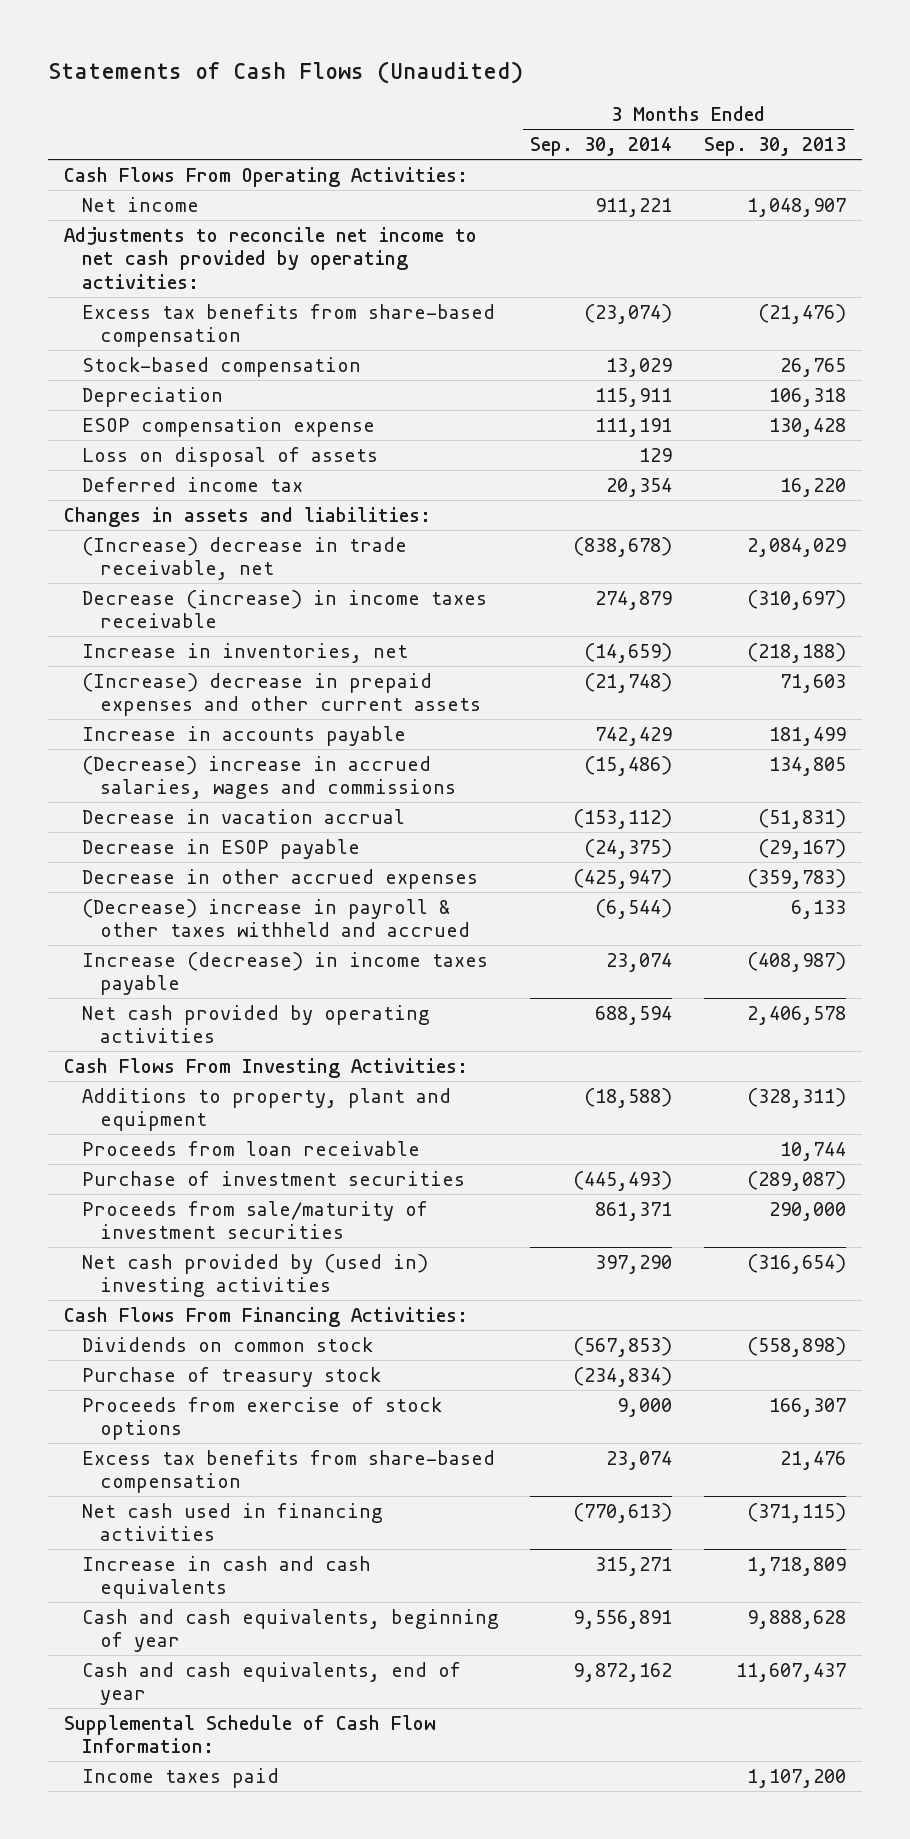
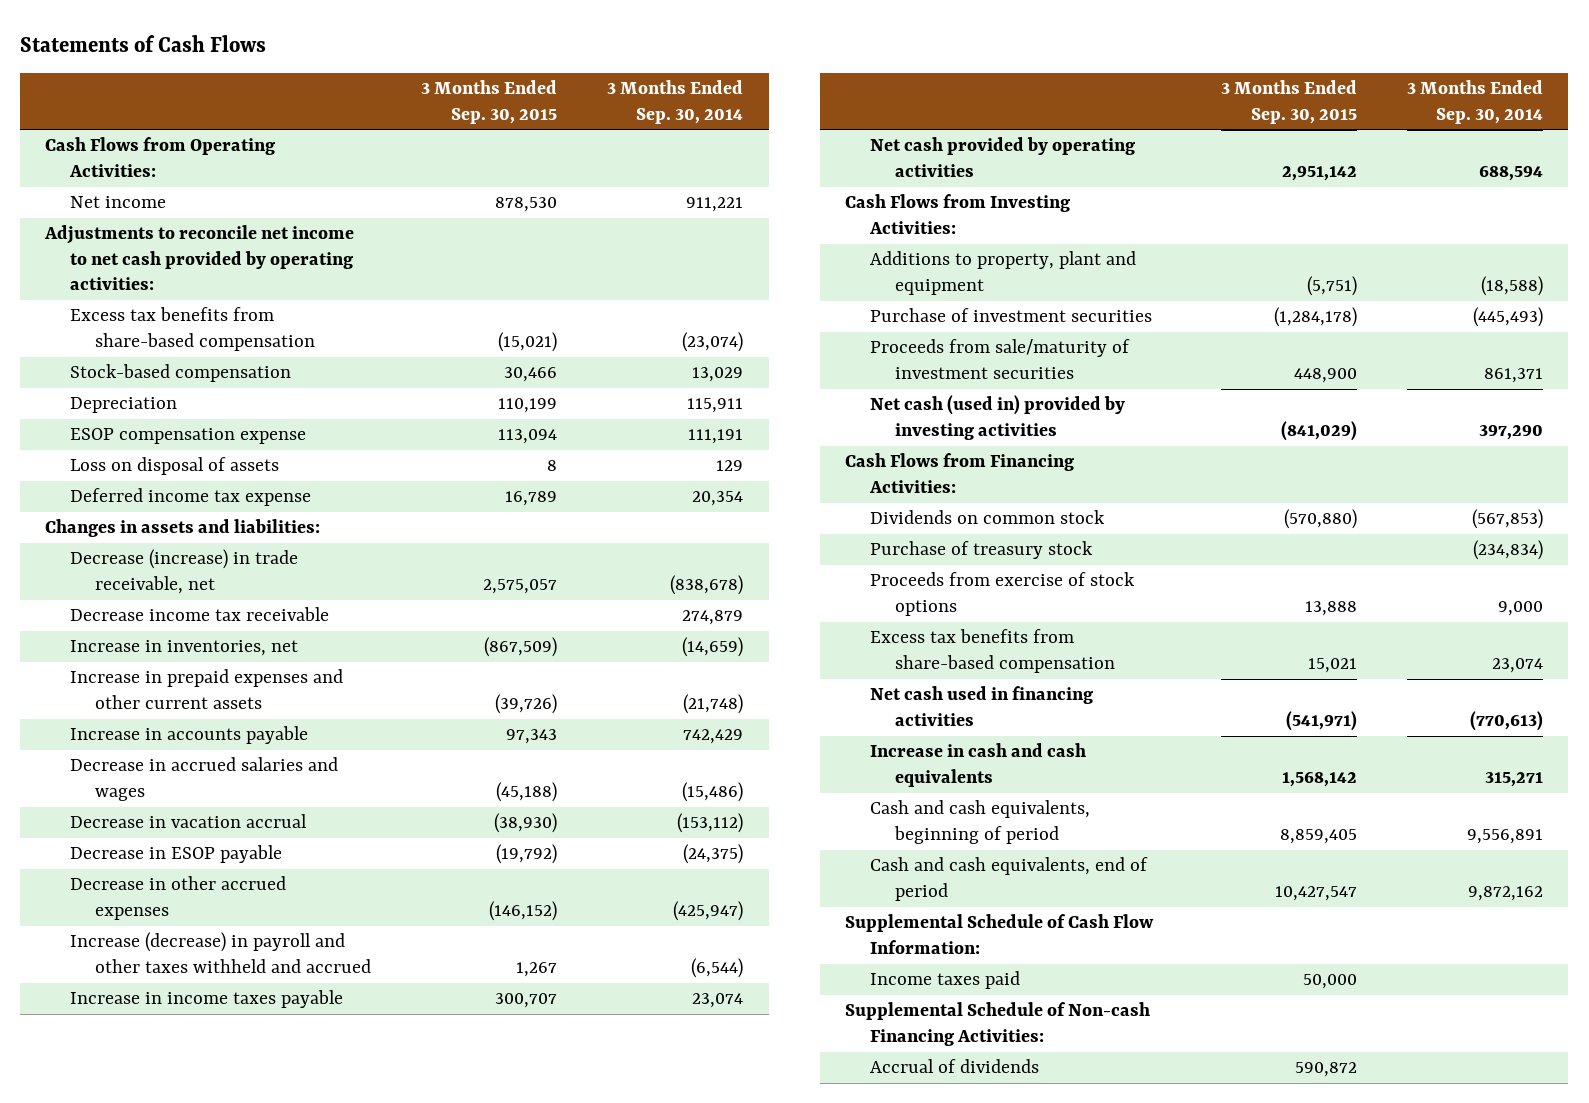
- Statements of Cash Flows (Unaudited)
+ Statements of Cash Flows
- | 3 Months Ended Sep. 30, 2014 | 3 Months Ended Sep. 30, 2013
+ | 3 Months Ended Sep. 30, 2015 | 3 Months Ended Sep. 30, 2014
- Cash Flows From Operating Activities:
+ Cash Flows from Operating Activities:
- Deferred income tax | 20,354 | 16,220
+ Deferred income tax expense | 16,789 | 20,354
- (Increase) decrease in trade receivable, net | (838,678) | 2,084,029
- Decrease (increase) in income taxes receivable | 274,879 | (310,697)
+ Decrease (increase) in trade receivable, net | 2,575,057 | (838,678)
+ Decrease income tax receivable | | 274,879
- (Increase) decrease in prepaid expenses and other current assets | (21,748) | 71,603
+ Increase in prepaid expenses and other current assets | (39,726) | (21,748)
- (Decrease) increase in accrued salaries, wages and commissions | (15,486) | 134,805
+ Decrease in accrued salaries and wages | (45,188) | (15,486)
- (Decrease) increase in payroll & other taxes withheld and accrued | (6,544) | 6,133
- Increase (decrease) in income taxes payable | 23,074 | (408,987)
+ Increase (decrease) in payroll and other taxes withheld and accrued | 1,267 | (6,544)
+ Increase in income taxes payable | 300,707 | 23,074
- Cash Flows From Investing Activities:
+ Cash Flows from Investing Activities:
- Proceeds from loan receivable | | 10,744
- Net cash provided by (used in) investing activities | 397,290 | (316,654)
- Cash Flows From Financing Activities:
+ Net cash (used in) provided by investing activities | (841,029) | 397,290
+ Cash Flows from Financing Activities:
- Cash and cash equivalents, beginning of year | 9,556,891 | 9,888,628
- Cash and cash equivalents, end of year | 9,872,162 | 11,607,437
+ Cash and cash equivalents, beginning of period | 8,859,405 | 9,556,891
+ Cash and cash equivalents, end of period | 10,427,547 | 9,872,162
+ Supplemental Schedule of Non-cash Financing Activities:
+ Accrual of dividends | 590,872 |

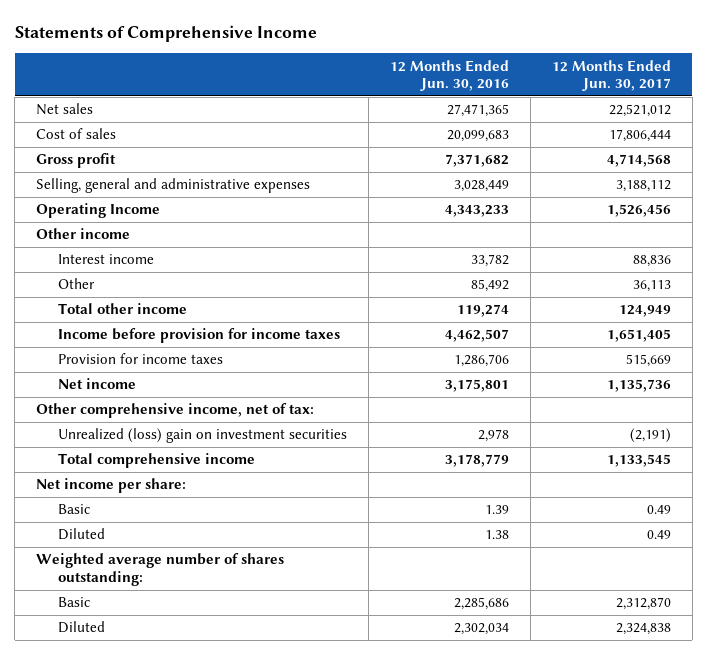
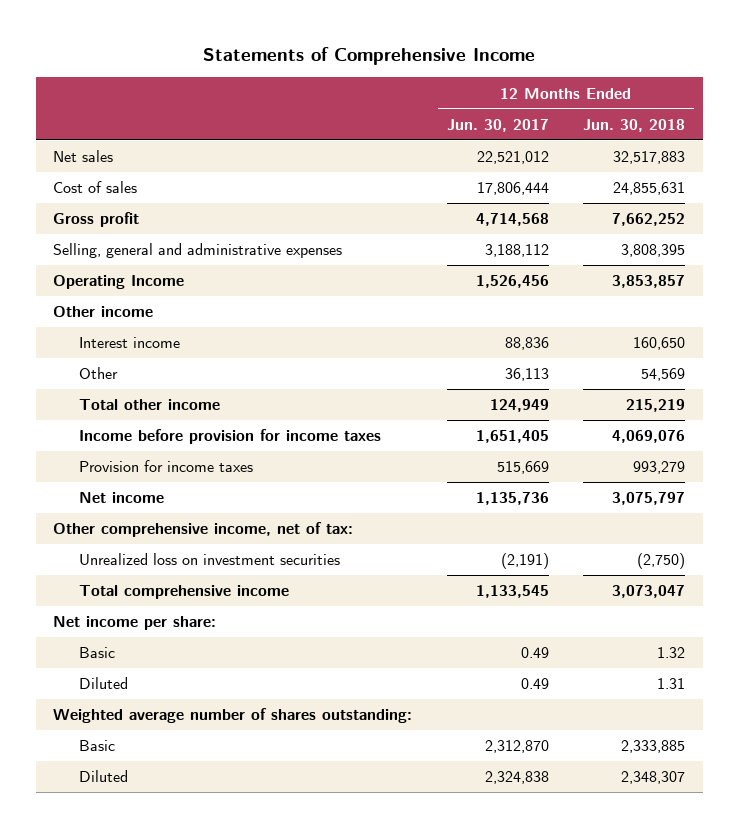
- | 12 Months Ended Jun. 30, 2016 | 12 Months Ended Jun. 30, 2017
+ | 12 Months Ended Jun. 30, 2017 | 12 Months Ended Jun. 30, 2018
- Unrealized (loss) gain on investment securities | 2,978 | (2,191)
+ Unrealized loss on investment securities | (2,191) | (2,750)

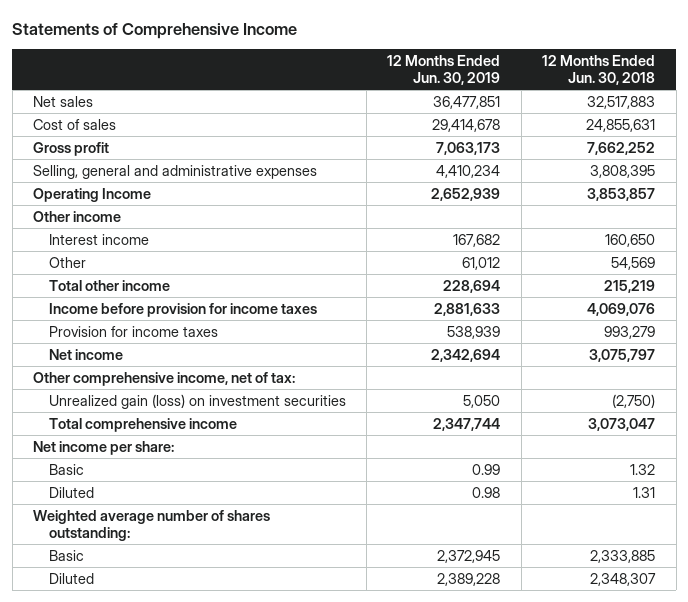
- | 12 Months Ended Jun. 30, 2017 | 12 Months Ended Jun. 30, 2018
+ | 12 Months Ended Jun. 30, 2019 | 12 Months Ended Jun. 30, 2018
- Unrealized loss on investment securities | (2,191) | (2,750)
+ Unrealized gain (loss) on investment securities | 5,050 | (2,750)

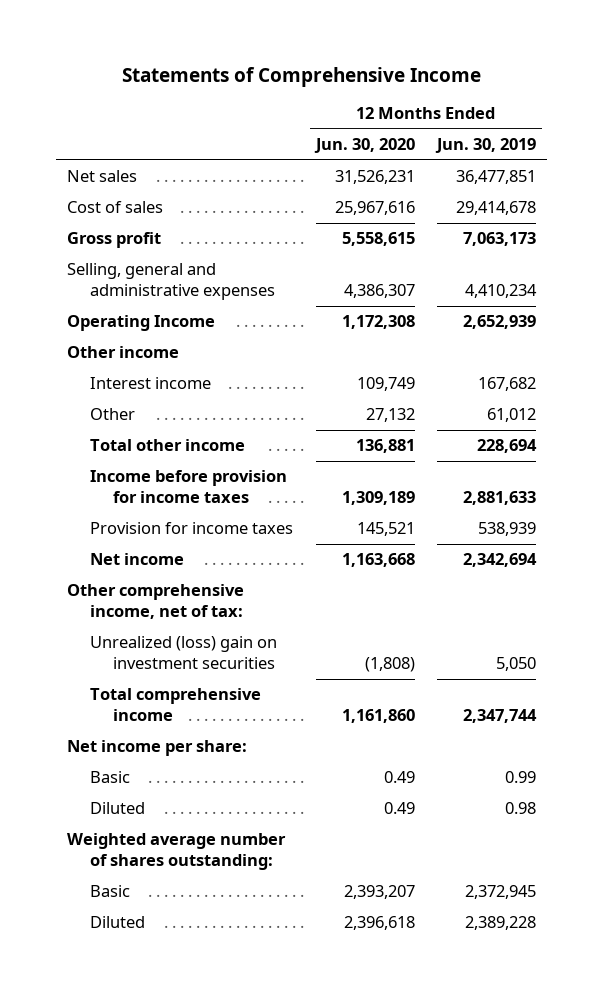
- | 12 Months Ended Jun. 30, 2019 | 12 Months Ended Jun. 30, 2018
+ | 12 Months Ended Jun. 30, 2020 | 12 Months Ended Jun. 30, 2019
- Unrealized gain (loss) on investment securities | 5,050 | (2,750)
+ Unrealized (loss) gain on investment securities | (1,808) | 5,050

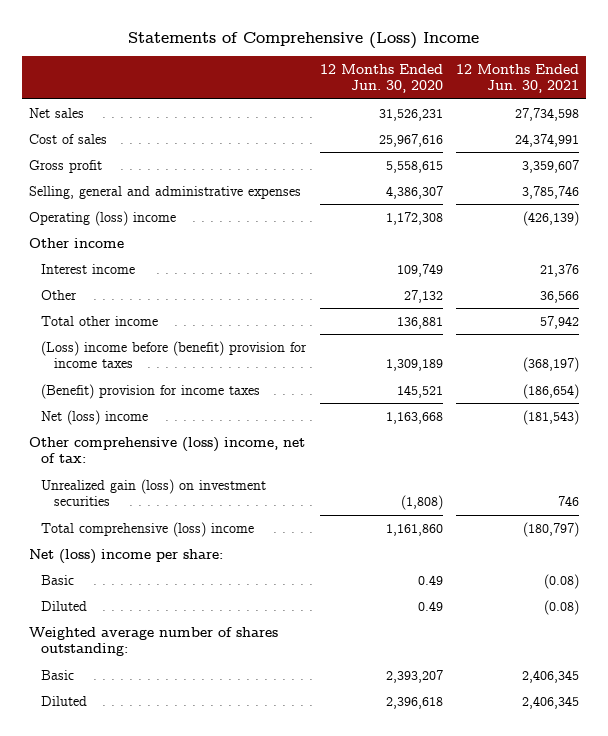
- Statements of Comprehensive Income
+ Statements of Comprehensive (Loss) Income
- | 12 Months Ended Jun. 30, 2020 | 12 Months Ended Jun. 30, 2019
+ | 12 Months Ended Jun. 30, 2020 | 12 Months Ended Jun. 30, 2021
- Operating Income | 1,172,308 | 2,652,939
+ Operating (loss) income | 1,172,308 | (426,139)
- Income before provision for income taxes | 1,309,189 | 2,881,633
- Provision for income taxes | 145,521 | 538,939
- Net income | 1,163,668 | 2,342,694
- Other comprehensive income, net of tax:
- Unrealized (loss) gain on investment securities | (1,808) | 5,050
- Total comprehensive income | 1,161,860 | 2,347,744
- Net income per share:
+ (Loss) income before (benefit) provision for income taxes | 1,309,189 | (368,197)
+ (Benefit) provision for income taxes | 145,521 | (186,654)
+ Net (loss) income | 1,163,668 | (181,543)
+ Other comprehensive (loss) income, net of tax:
+ Unrealized gain (loss) on investment securities | (1,808) | 746
+ Total comprehensive (loss) income | 1,161,860 | (180,797)
+ Net (loss) income per share:

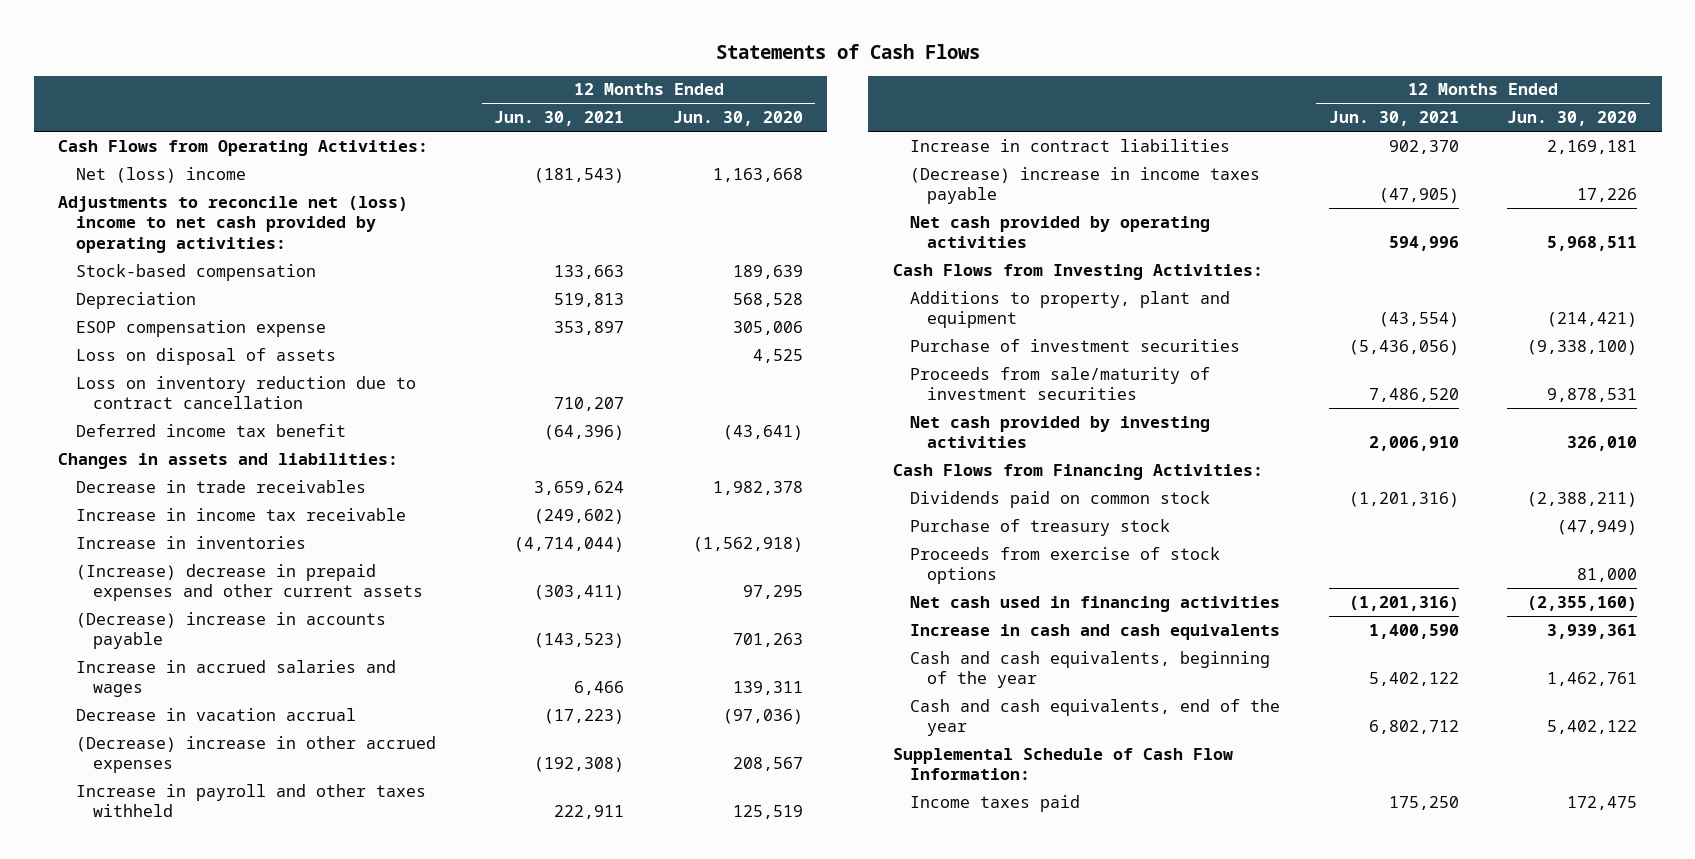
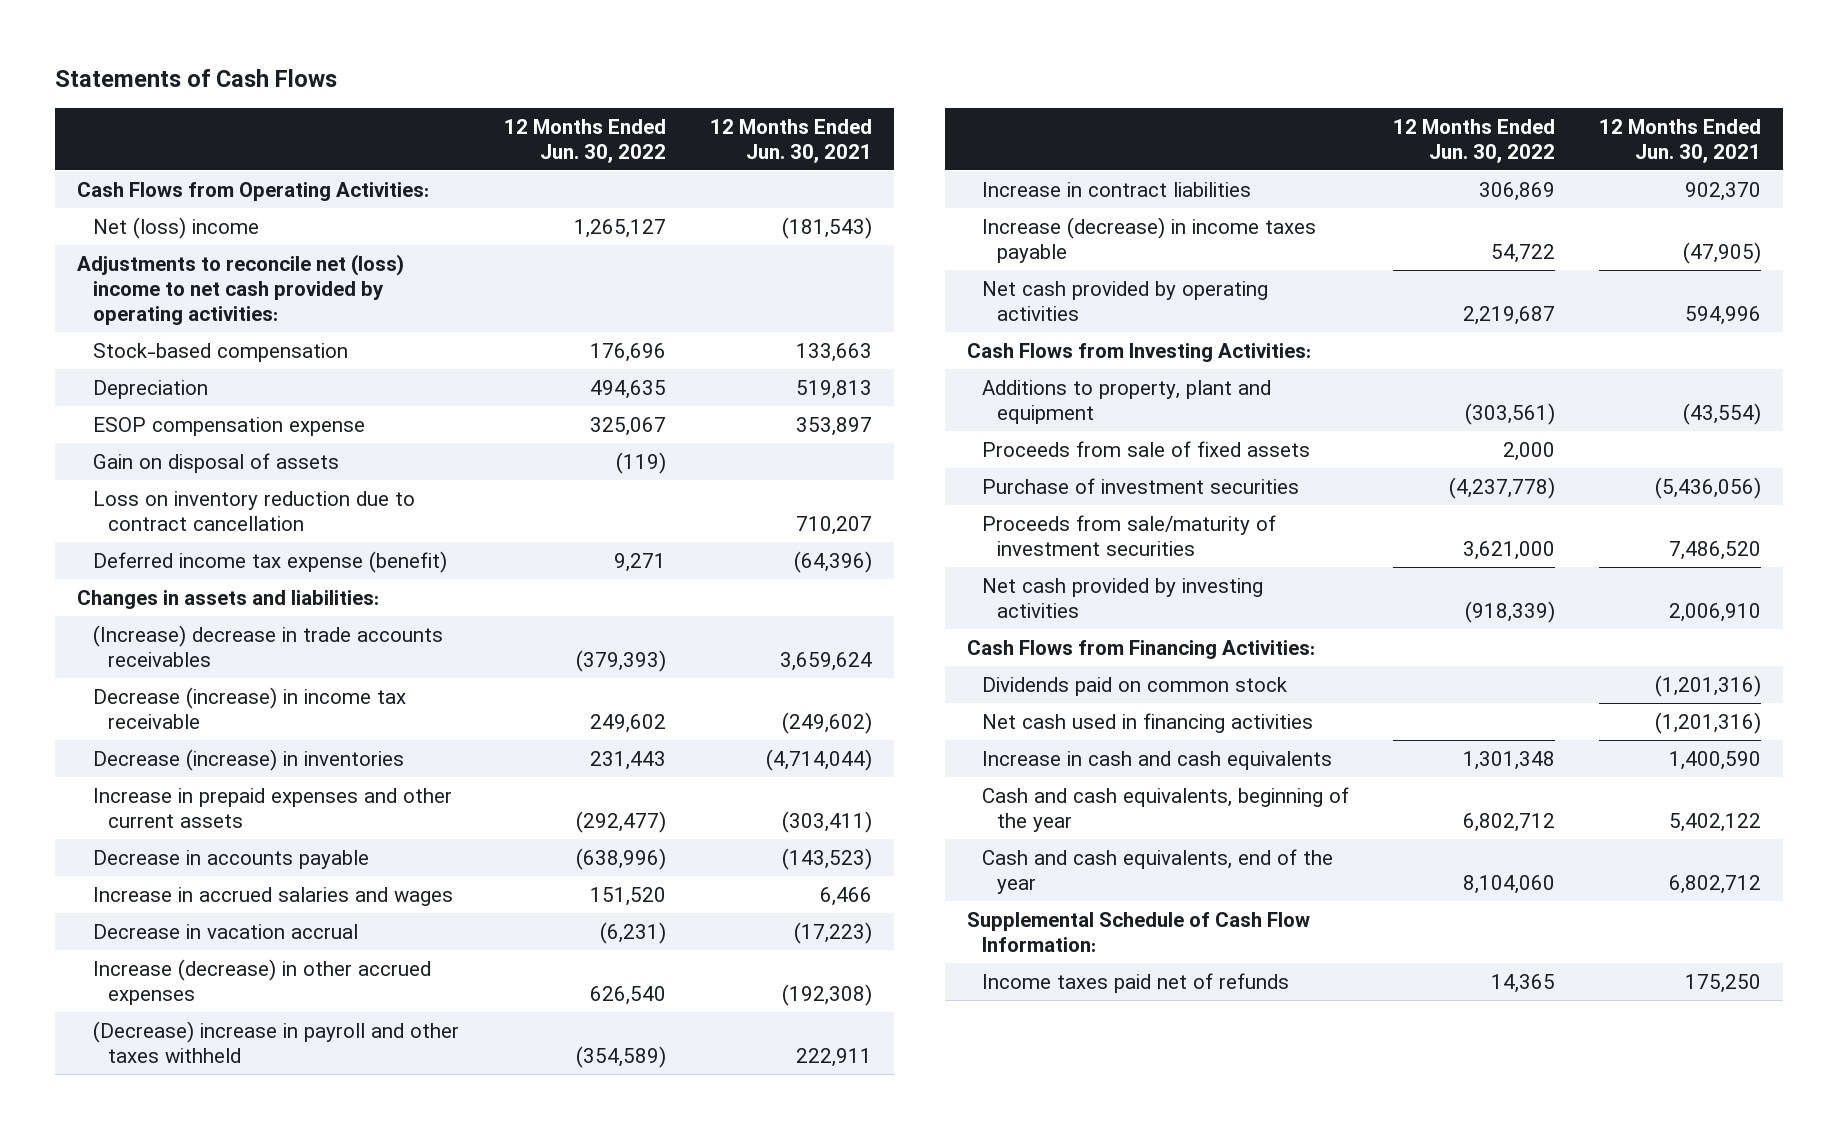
- | 12 Months Ended Jun. 30, 2021 | 12 Months Ended Jun. 30, 2020
+ | 12 Months Ended Jun. 30, 2022 | 12 Months Ended Jun. 30, 2021
- Loss on disposal of assets | | 4,525
+ Gain on disposal of assets | (119) |
- Deferred income tax benefit | (64,396) | (43,641)
+ Deferred income tax expense (benefit) | 9,271 | (64,396)
- Decrease in trade receivables | 3,659,624 | 1,982,378
- Increase in income tax receivable | (249,602) |
- Increase in inventories | (4,714,044) | (1,562,918)
- (Increase) decrease in prepaid expenses and other current assets | (303,411) | 97,295
- (Decrease) increase in accounts payable | (143,523) | 701,263
+ (Increase) decrease in trade accounts receivables | (379,393) | 3,659,624
+ Decrease (increase) in income tax receivable | 249,602 | (249,602)
+ Decrease (increase) in inventories | 231,443 | (4,714,044)
+ Increase in prepaid expenses and other current assets | (292,477) | (303,411)
+ Decrease in accounts payable | (638,996) | (143,523)
- (Decrease) increase in other accrued expenses | (192,308) | 208,567
- Increase in payroll and other taxes withheld | 222,911 | 125,519
+ Increase (decrease) in other accrued expenses | 626,540 | (192,308)
+ (Decrease) increase in payroll and other taxes withheld | (354,589) | 222,911
- (Decrease) increase in income taxes payable | (47,905) | 17,226
+ Increase (decrease) in income taxes payable | 54,722 | (47,905)
+ Proceeds from sale of fixed assets | 2,000 |
- Purchase of treasury stock | | (47,949)
- Proceeds from exercise of stock options | | 81,000
- Income taxes paid | 175,250 | 172,475
+ Income taxes paid net of refunds | 14,365 | 175,250

